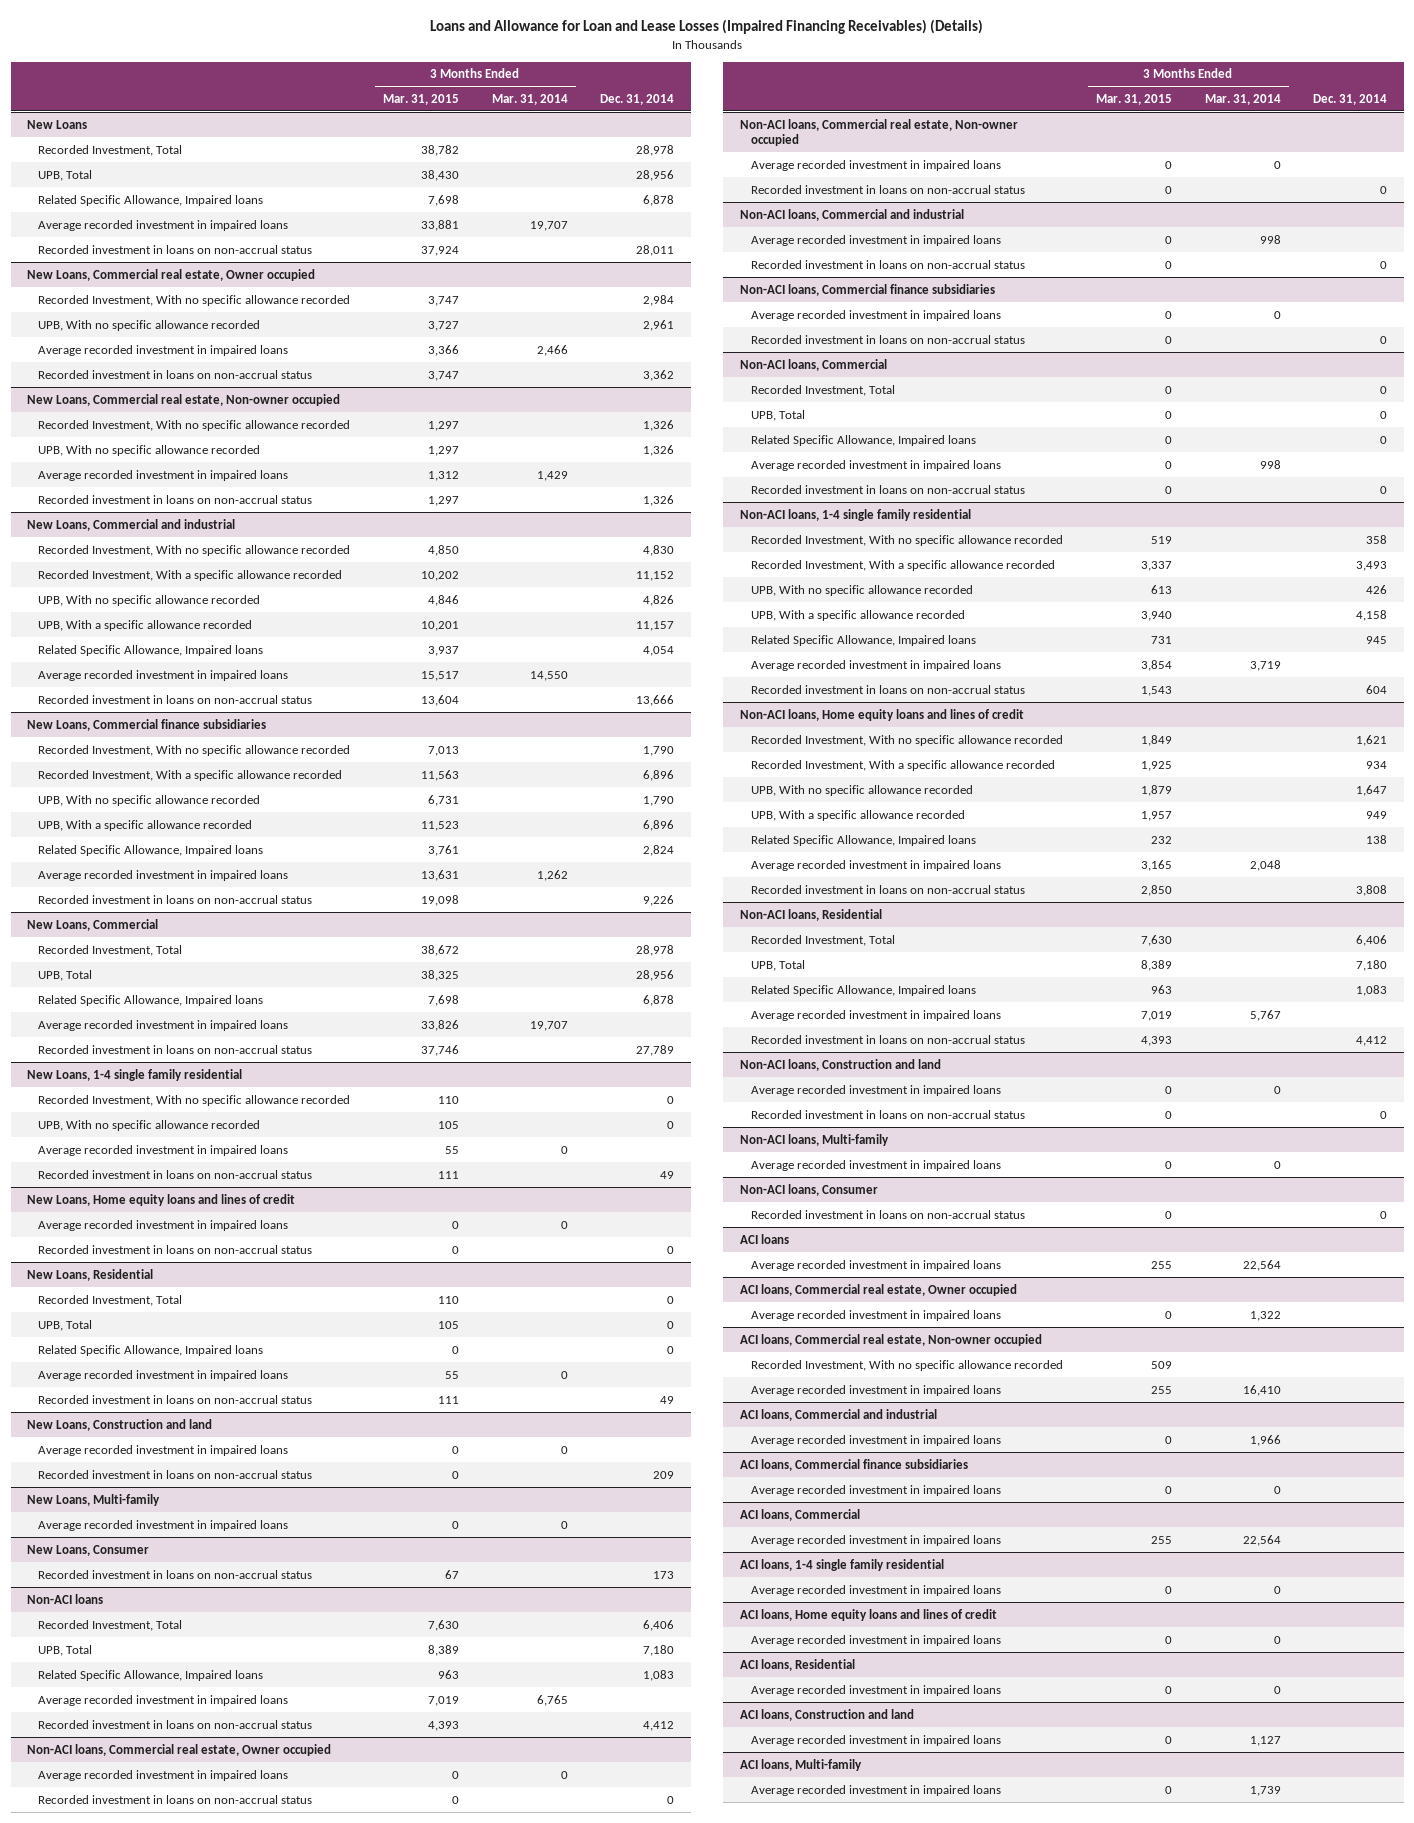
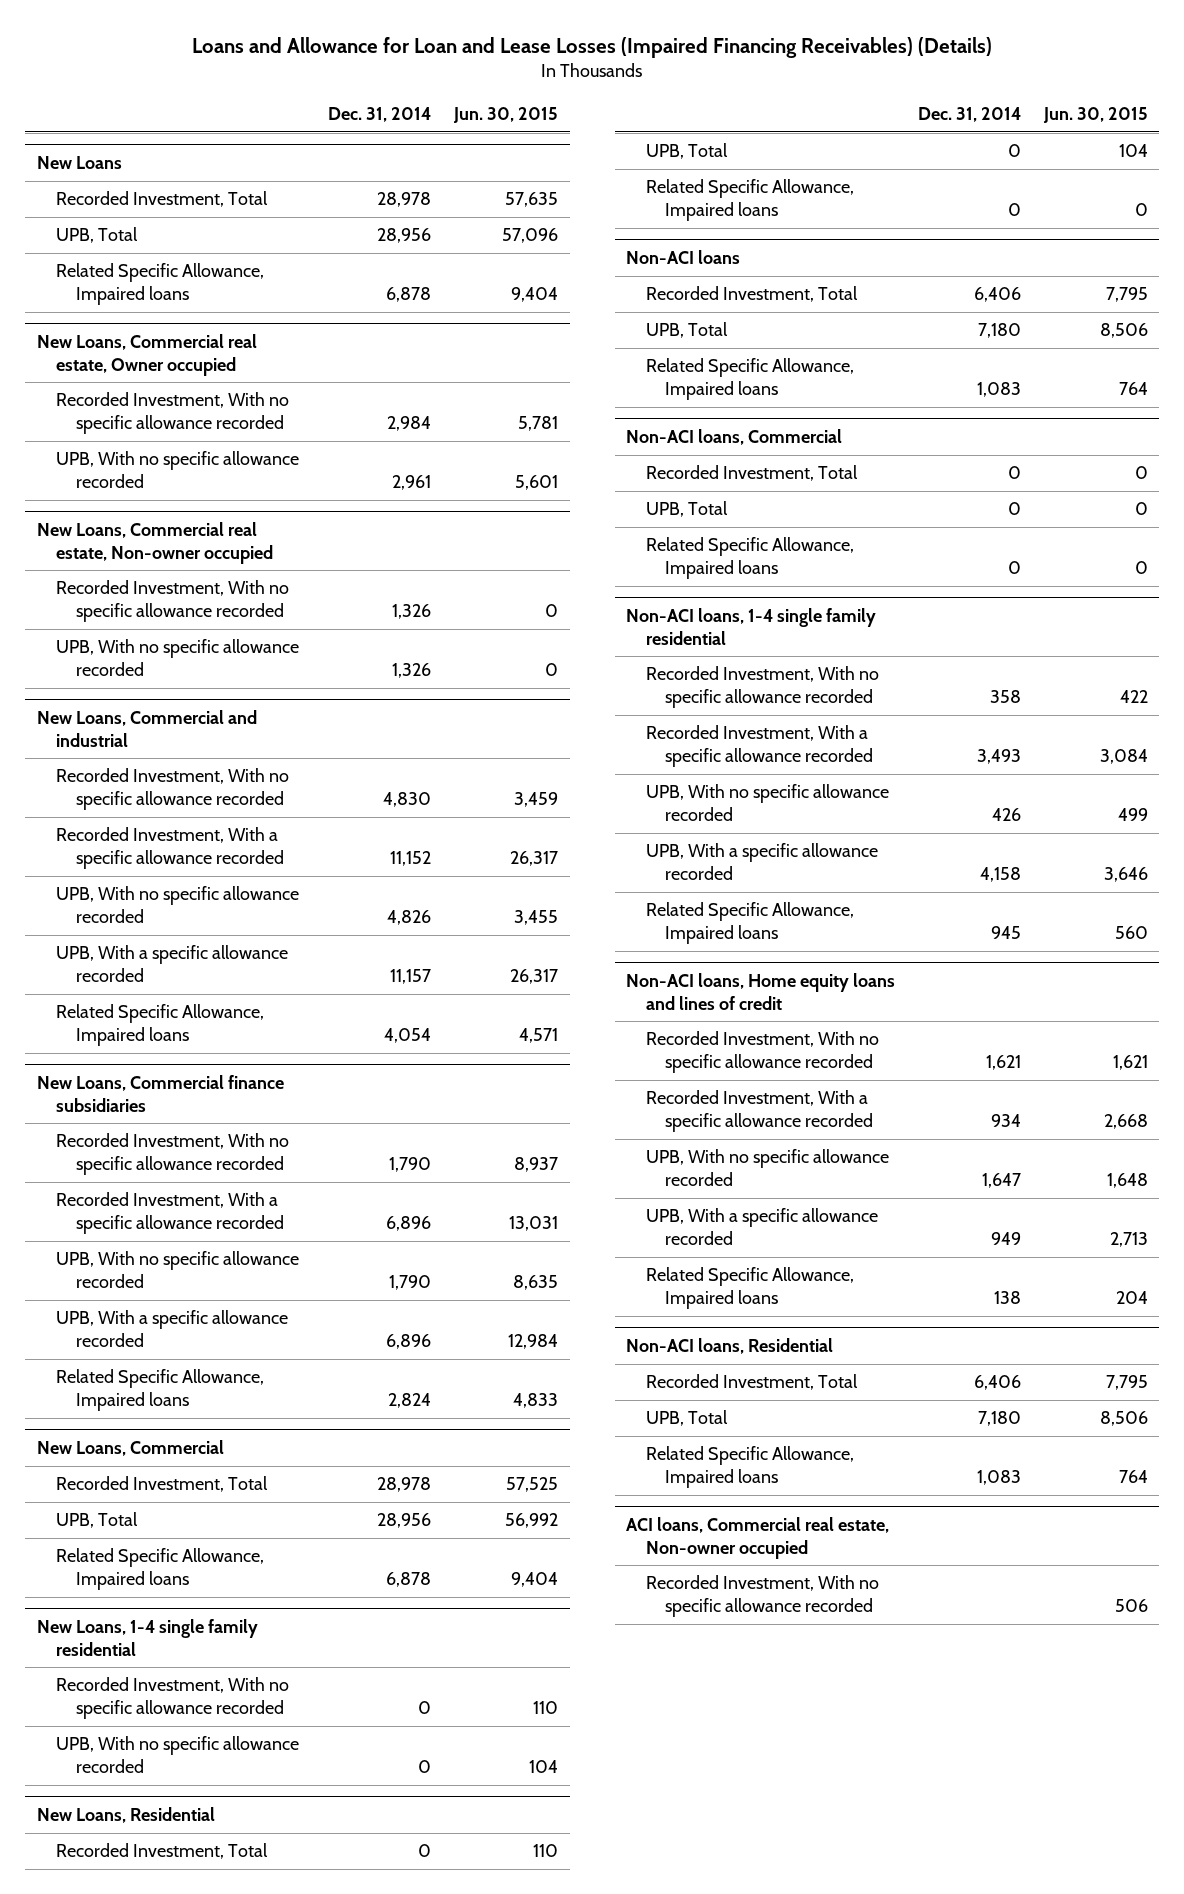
- | 3 Months Ended Mar. 31, 2015 | 3 Months Ended Mar. 31, 2014 | Dec. 31, 2014
+ | Dec. 31, 2014 | Jun. 30, 2015
@ New Loans
- Average recorded investment in impaired loans | 33,881 | 19,707 |
- Recorded investment in loans on non-accrual status | 37,924 | | 28,011
@ New Loans, Commercial real estate, Owner occupied
- Average recorded investment in impaired loans | 3,366 | 2,466 |
- Recorded investment in loans on non-accrual status | 3,747 | | 3,362
@ New Loans, Commercial real estate, Non-owner occupied
- Average recorded investment in impaired loans | 1,312 | 1,429 |
- Recorded investment in loans on non-accrual status | 1,297 | | 1,326
@ New Loans, Commercial and industrial
- Average recorded investment in impaired loans | 15,517 | 14,550 |
- Recorded investment in loans on non-accrual status | 13,604 | | 13,666
@ New Loans, Commercial finance subsidiaries
- Average recorded investment in impaired loans | 13,631 | 1,262 |
- Recorded investment in loans on non-accrual status | 19,098 | | 9,226
@ New Loans, Commercial
- Average recorded investment in impaired loans | 33,826 | 19,707 |
- Recorded investment in loans on non-accrual status | 37,746 | | 27,789
@ New Loans, 1-4 single family residential
- Average recorded investment in impaired loans | 55 | 0 |
- Recorded investment in loans on non-accrual status | 111 | | 49
- New Loans, Home equity loans and lines of credit
- Average recorded investment in impaired loans | 0 | 0 |
- Recorded investment in loans on non-accrual status | 0 | | 0
@ New Loans, Residential
- Average recorded investment in impaired loans | 55 | 0 |
- Recorded investment in loans on non-accrual status | 111 | | 49
- New Loans, Construction and land
- Average recorded investment in impaired loans | 0 | 0 |
- Recorded investment in loans on non-accrual status | 0 | | 209
- New Loans, Multi-family
- Average recorded investment in impaired loans | 0 | 0 |
- New Loans, Consumer
- Recorded investment in loans on non-accrual status | 67 | | 173
@ Non-ACI loans
- Average recorded investment in impaired loans | 7,019 | 6,765 |
- Recorded investment in loans on non-accrual status | 4,393 | | 4,412
- Non-ACI loans, Commercial real estate, Owner occupied
- Average recorded investment in impaired loans | 0 | 0 |
- Recorded investment in loans on non-accrual status | 0 | | 0
- Non-ACI loans, Commercial real estate, Non-owner occupied
- Average recorded investment in impaired loans | 0 | 0 |
- Recorded investment in loans on non-accrual status | 0 | | 0
- Non-ACI loans, Commercial and industrial
- Average recorded investment in impaired loans | 0 | 998 |
- Recorded investment in loans on non-accrual status | 0 | | 0
- Non-ACI loans, Commercial finance subsidiaries
- Average recorded investment in impaired loans | 0 | 0 |
- Recorded investment in loans on non-accrual status | 0 | | 0
@ Non-ACI loans, Commercial
- Average recorded investment in impaired loans | 0 | 998 |
- Recorded investment in loans on non-accrual status | 0 | | 0
@ Non-ACI loans, 1-4 single family residential
- Average recorded investment in impaired loans | 3,854 | 3,719 |
- Recorded investment in loans on non-accrual status | 1,543 | | 604
@ Non-ACI loans, Home equity loans and lines of credit
- Average recorded investment in impaired loans | 3,165 | 2,048 |
- Recorded investment in loans on non-accrual status | 2,850 | | 3,808
@ Non-ACI loans, Residential
- Average recorded investment in impaired loans | 7,019 | 5,767 |
- Recorded investment in loans on non-accrual status | 4,393 | | 4,412
- Non-ACI loans, Construction and land
- Average recorded investment in impaired loans | 0 | 0 |
- Recorded investment in loans on non-accrual status | 0 | | 0
- Non-ACI loans, Multi-family
- Average recorded investment in impaired loans | 0 | 0 |
- Non-ACI loans, Consumer
- Recorded investment in loans on non-accrual status | 0 | | 0
- ACI loans
- Average recorded investment in impaired loans | 255 | 22,564 |
- ACI loans, Commercial real estate, Owner occupied
- Average recorded investment in impaired loans | 0 | 1,322 |
@ ACI loans, Commercial real estate, Non-owner occupied
- Average recorded investment in impaired loans | 255 | 16,410 |
- ACI loans, Commercial and industrial
- Average recorded investment in impaired loans | 0 | 1,966 |
- ACI loans, Commercial finance subsidiaries
- Average recorded investment in impaired loans | 0 | 0 |
- ACI loans, Commercial
- Average recorded investment in impaired loans | 255 | 22,564 |
- ACI loans, 1-4 single family residential
- Average recorded investment in impaired loans | 0 | 0 |
- ACI loans, Home equity loans and lines of credit
- Average recorded investment in impaired loans | 0 | 0 |
- ACI loans, Residential
- Average recorded investment in impaired loans | 0 | 0 |
- ACI loans, Construction and land
- Average recorded investment in impaired loans | 0 | 1,127 |
- ACI loans, Multi-family
- Average recorded investment in impaired loans | 0 | 1,739 |

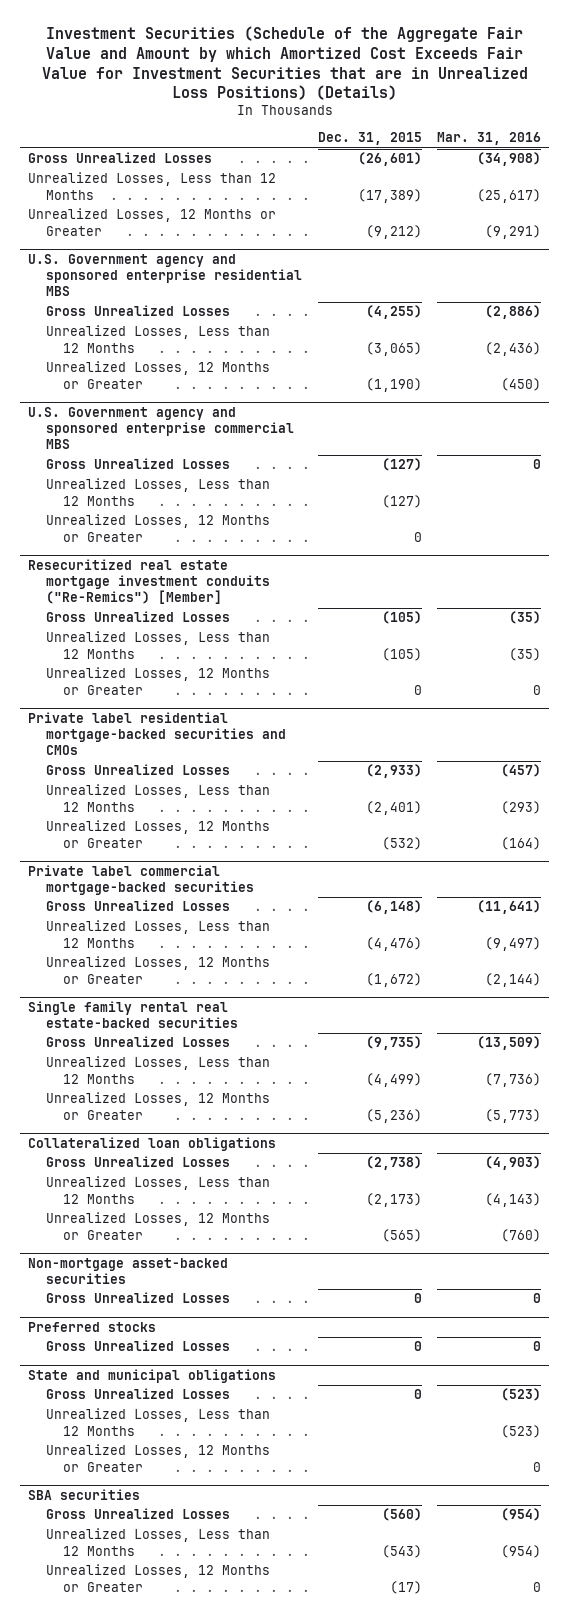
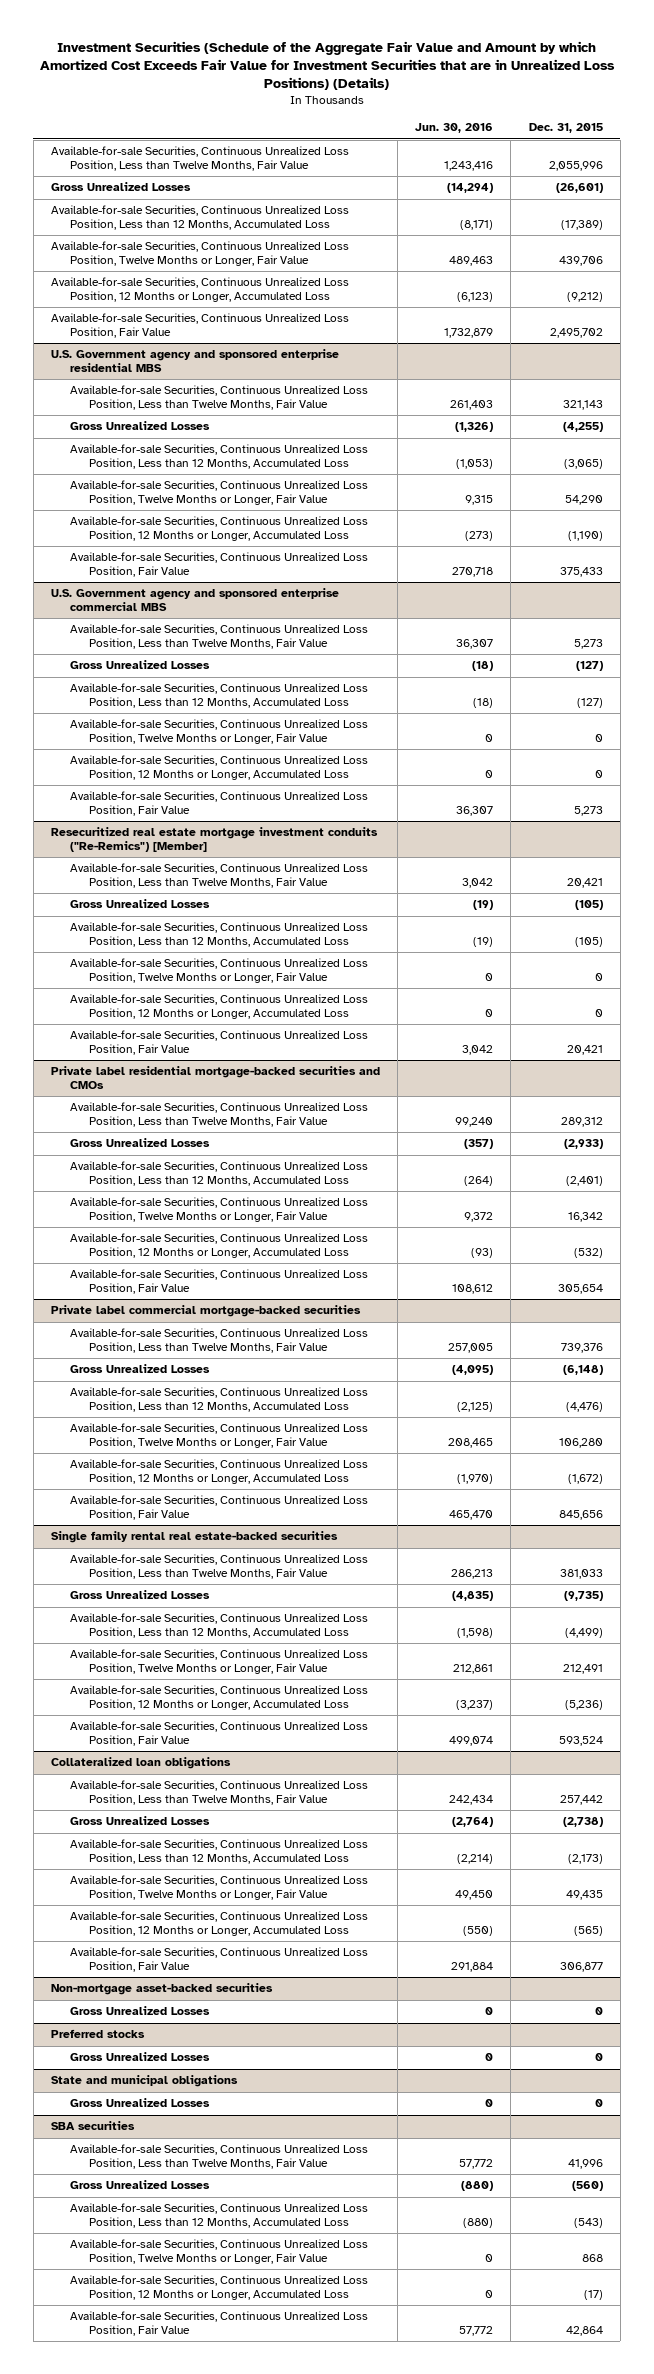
- | Dec. 31, 2015 | Mar. 31, 2016
+ | Jun. 30, 2016 | Dec. 31, 2015
+ Available-for-sale Securities, Continuous Unrealized Loss Position, Less than Twelve Months, Fair Value | 1,243,416 | 2,055,996
- Unrealized Losses, Less than 12 Months | (17,389) | (25,617)
- Unrealized Losses, 12 Months or Greater | (9,212) | (9,291)
+ Available-for-sale Securities, Continuous Unrealized Loss Position, Less than 12 Months, Accumulated Loss | (8,171) | (17,389)
+ Available-for-sale Securities, Continuous Unrealized Loss Position, Twelve Months or Longer, Fair Value | 489,463 | 439,706
+ Available-for-sale Securities, Continuous Unrealized Loss Position, 12 Months or Longer, Accumulated Loss | (6,123) | (9,212)
+ Available-for-sale Securities, Continuous Unrealized Loss Position, Fair Value | 1,732,879 | 2,495,702
@ U.S. Government agency and sponsored enterprise residential MBS
+ Available-for-sale Securities, Continuous Unrealized Loss Position, Less than Twelve Months, Fair Value | 261,403 | 321,143
- Unrealized Losses, Less than 12 Months | (3,065) | (2,436)
- Unrealized Losses, 12 Months or Greater | (1,190) | (450)
+ Available-for-sale Securities, Continuous Unrealized Loss Position, Less than 12 Months, Accumulated Loss | (1,053) | (3,065)
+ Available-for-sale Securities, Continuous Unrealized Loss Position, Twelve Months or Longer, Fair Value | 9,315 | 54,290
+ Available-for-sale Securities, Continuous Unrealized Loss Position, 12 Months or Longer, Accumulated Loss | (273) | (1,190)
+ Available-for-sale Securities, Continuous Unrealized Loss Position, Fair Value | 270,718 | 375,433
@ U.S. Government agency and sponsored enterprise commercial MBS
+ Available-for-sale Securities, Continuous Unrealized Loss Position, Less than Twelve Months, Fair Value | 36,307 | 5,273
- Unrealized Losses, Less than 12 Months | (127) |
- Unrealized Losses, 12 Months or Greater | 0 |
+ Available-for-sale Securities, Continuous Unrealized Loss Position, Less than 12 Months, Accumulated Loss | (18) | (127)
+ Available-for-sale Securities, Continuous Unrealized Loss Position, Twelve Months or Longer, Fair Value | 0 | 0
+ Available-for-sale Securities, Continuous Unrealized Loss Position, 12 Months or Longer, Accumulated Loss | 0 | 0
+ Available-for-sale Securities, Continuous Unrealized Loss Position, Fair Value | 36,307 | 5,273
@ Resecuritized real estate mortgage investment conduits ("Re-Remics") [Member]
+ Available-for-sale Securities, Continuous Unrealized Loss Position, Less than Twelve Months, Fair Value | 3,042 | 20,421
- Unrealized Losses, Less than 12 Months | (105) | (35)
- Unrealized Losses, 12 Months or Greater | 0 | 0
+ Available-for-sale Securities, Continuous Unrealized Loss Position, Less than 12 Months, Accumulated Loss | (19) | (105)
+ Available-for-sale Securities, Continuous Unrealized Loss Position, Twelve Months or Longer, Fair Value | 0 | 0
+ Available-for-sale Securities, Continuous Unrealized Loss Position, 12 Months or Longer, Accumulated Loss | 0 | 0
+ Available-for-sale Securities, Continuous Unrealized Loss Position, Fair Value | 3,042 | 20,421
@ Private label residential mortgage-backed securities and CMOs
+ Available-for-sale Securities, Continuous Unrealized Loss Position, Less than Twelve Months, Fair Value | 99,240 | 289,312
- Unrealized Losses, Less than 12 Months | (2,401) | (293)
- Unrealized Losses, 12 Months or Greater | (532) | (164)
+ Available-for-sale Securities, Continuous Unrealized Loss Position, Less than 12 Months, Accumulated Loss | (264) | (2,401)
+ Available-for-sale Securities, Continuous Unrealized Loss Position, Twelve Months or Longer, Fair Value | 9,372 | 16,342
+ Available-for-sale Securities, Continuous Unrealized Loss Position, 12 Months or Longer, Accumulated Loss | (93) | (532)
+ Available-for-sale Securities, Continuous Unrealized Loss Position, Fair Value | 108,612 | 305,654
@ Private label commercial mortgage-backed securities
+ Available-for-sale Securities, Continuous Unrealized Loss Position, Less than Twelve Months, Fair Value | 257,005 | 739,376
- Unrealized Losses, Less than 12 Months | (4,476) | (9,497)
- Unrealized Losses, 12 Months or Greater | (1,672) | (2,144)
+ Available-for-sale Securities, Continuous Unrealized Loss Position, Less than 12 Months, Accumulated Loss | (2,125) | (4,476)
+ Available-for-sale Securities, Continuous Unrealized Loss Position, Twelve Months or Longer, Fair Value | 208,465 | 106,280
+ Available-for-sale Securities, Continuous Unrealized Loss Position, 12 Months or Longer, Accumulated Loss | (1,970) | (1,672)
+ Available-for-sale Securities, Continuous Unrealized Loss Position, Fair Value | 465,470 | 845,656
@ Single family rental real estate-backed securities
+ Available-for-sale Securities, Continuous Unrealized Loss Position, Less than Twelve Months, Fair Value | 286,213 | 381,033
- Unrealized Losses, Less than 12 Months | (4,499) | (7,736)
- Unrealized Losses, 12 Months or Greater | (5,236) | (5,773)
+ Available-for-sale Securities, Continuous Unrealized Loss Position, Less than 12 Months, Accumulated Loss | (1,598) | (4,499)
+ Available-for-sale Securities, Continuous Unrealized Loss Position, Twelve Months or Longer, Fair Value | 212,861 | 212,491
+ Available-for-sale Securities, Continuous Unrealized Loss Position, 12 Months or Longer, Accumulated Loss | (3,237) | (5,236)
+ Available-for-sale Securities, Continuous Unrealized Loss Position, Fair Value | 499,074 | 593,524
@ Collateralized loan obligations
+ Available-for-sale Securities, Continuous Unrealized Loss Position, Less than Twelve Months, Fair Value | 242,434 | 257,442
- Unrealized Losses, Less than 12 Months | (2,173) | (4,143)
- Unrealized Losses, 12 Months or Greater | (565) | (760)
+ Available-for-sale Securities, Continuous Unrealized Loss Position, Less than 12 Months, Accumulated Loss | (2,214) | (2,173)
+ Available-for-sale Securities, Continuous Unrealized Loss Position, Twelve Months or Longer, Fair Value | 49,450 | 49,435
+ Available-for-sale Securities, Continuous Unrealized Loss Position, 12 Months or Longer, Accumulated Loss | (550) | (565)
+ Available-for-sale Securities, Continuous Unrealized Loss Position, Fair Value | 291,884 | 306,877
@ State and municipal obligations
- Unrealized Losses, Less than 12 Months | | (523)
- Unrealized Losses, 12 Months or Greater | | 0
@ SBA securities
+ Available-for-sale Securities, Continuous Unrealized Loss Position, Less than Twelve Months, Fair Value | 57,772 | 41,996
- Unrealized Losses, Less than 12 Months | (543) | (954)
- Unrealized Losses, 12 Months or Greater | (17) | 0
+ Available-for-sale Securities, Continuous Unrealized Loss Position, Less than 12 Months, Accumulated Loss | (880) | (543)
+ Available-for-sale Securities, Continuous Unrealized Loss Position, Twelve Months or Longer, Fair Value | 0 | 868
+ Available-for-sale Securities, Continuous Unrealized Loss Position, 12 Months or Longer, Accumulated Loss | 0 | (17)
+ Available-for-sale Securities, Continuous Unrealized Loss Position, Fair Value | 57,772 | 42,864

